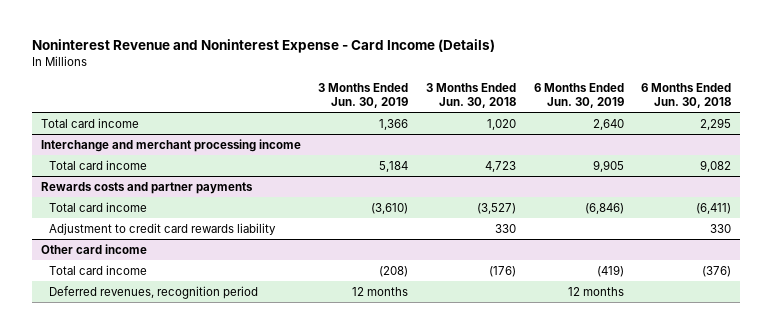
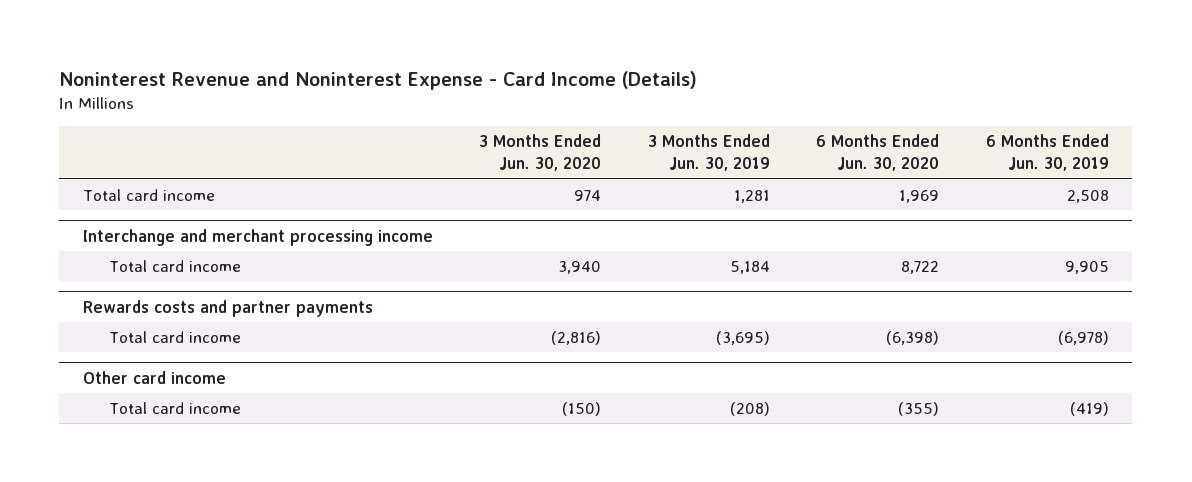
- | 3 Months Ended Jun. 30, 2019 | 3 Months Ended Jun. 30, 2018 | 6 Months Ended Jun. 30, 2019 | 6 Months Ended Jun. 30, 2018
+ | 3 Months Ended Jun. 30, 2020 | 3 Months Ended Jun. 30, 2019 | 6 Months Ended Jun. 30, 2020 | 6 Months Ended Jun. 30, 2019
- Total card income | 1,366 | 1,020 | 2,640 | 2,295
+ Total card income | 974 | 1,281 | 1,969 | 2,508
@ Rewards costs and partner payments
- Total card income | (3,610) | (3,527) | (6,846) | (6,411)
- Adjustment to credit card rewards liability | | 330 | | 330
+ Total card income | (2,816) | (3,695) | (6,398) | (6,978)
@ Other card income
- Deferred revenues, recognition period | 12 months | | 12 months |

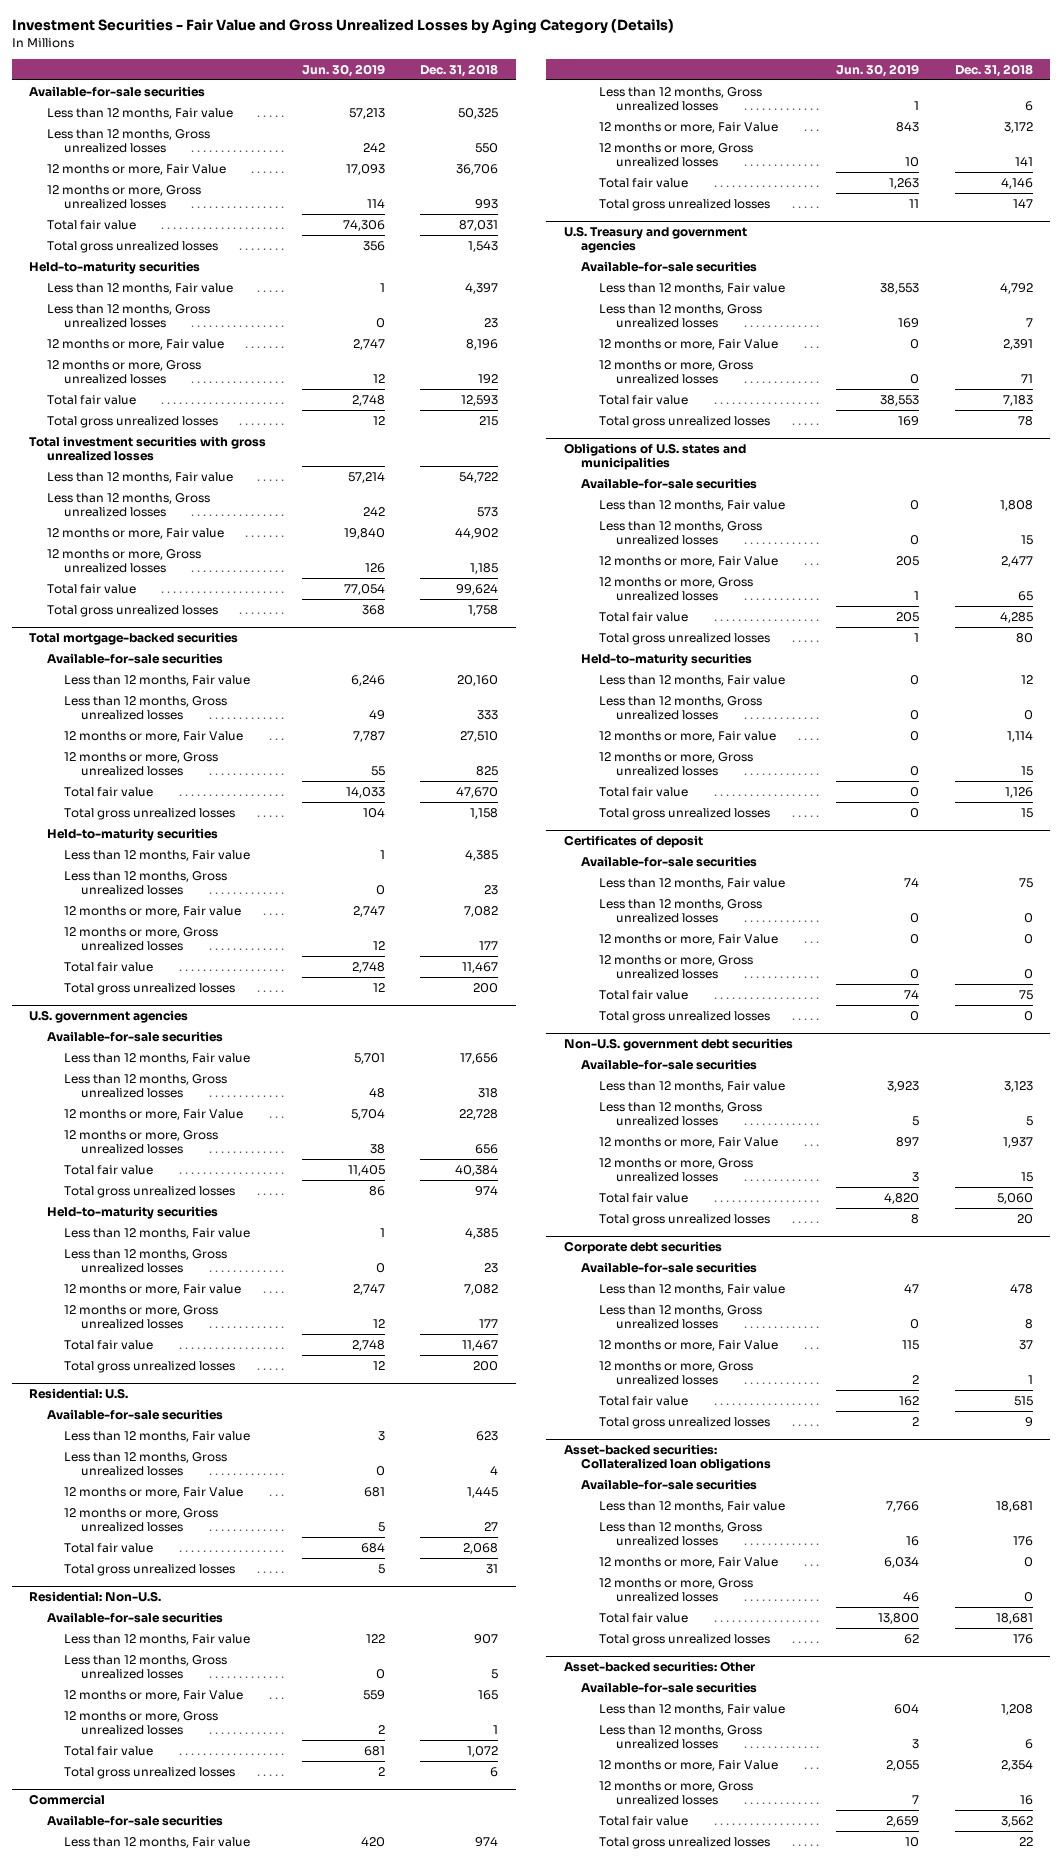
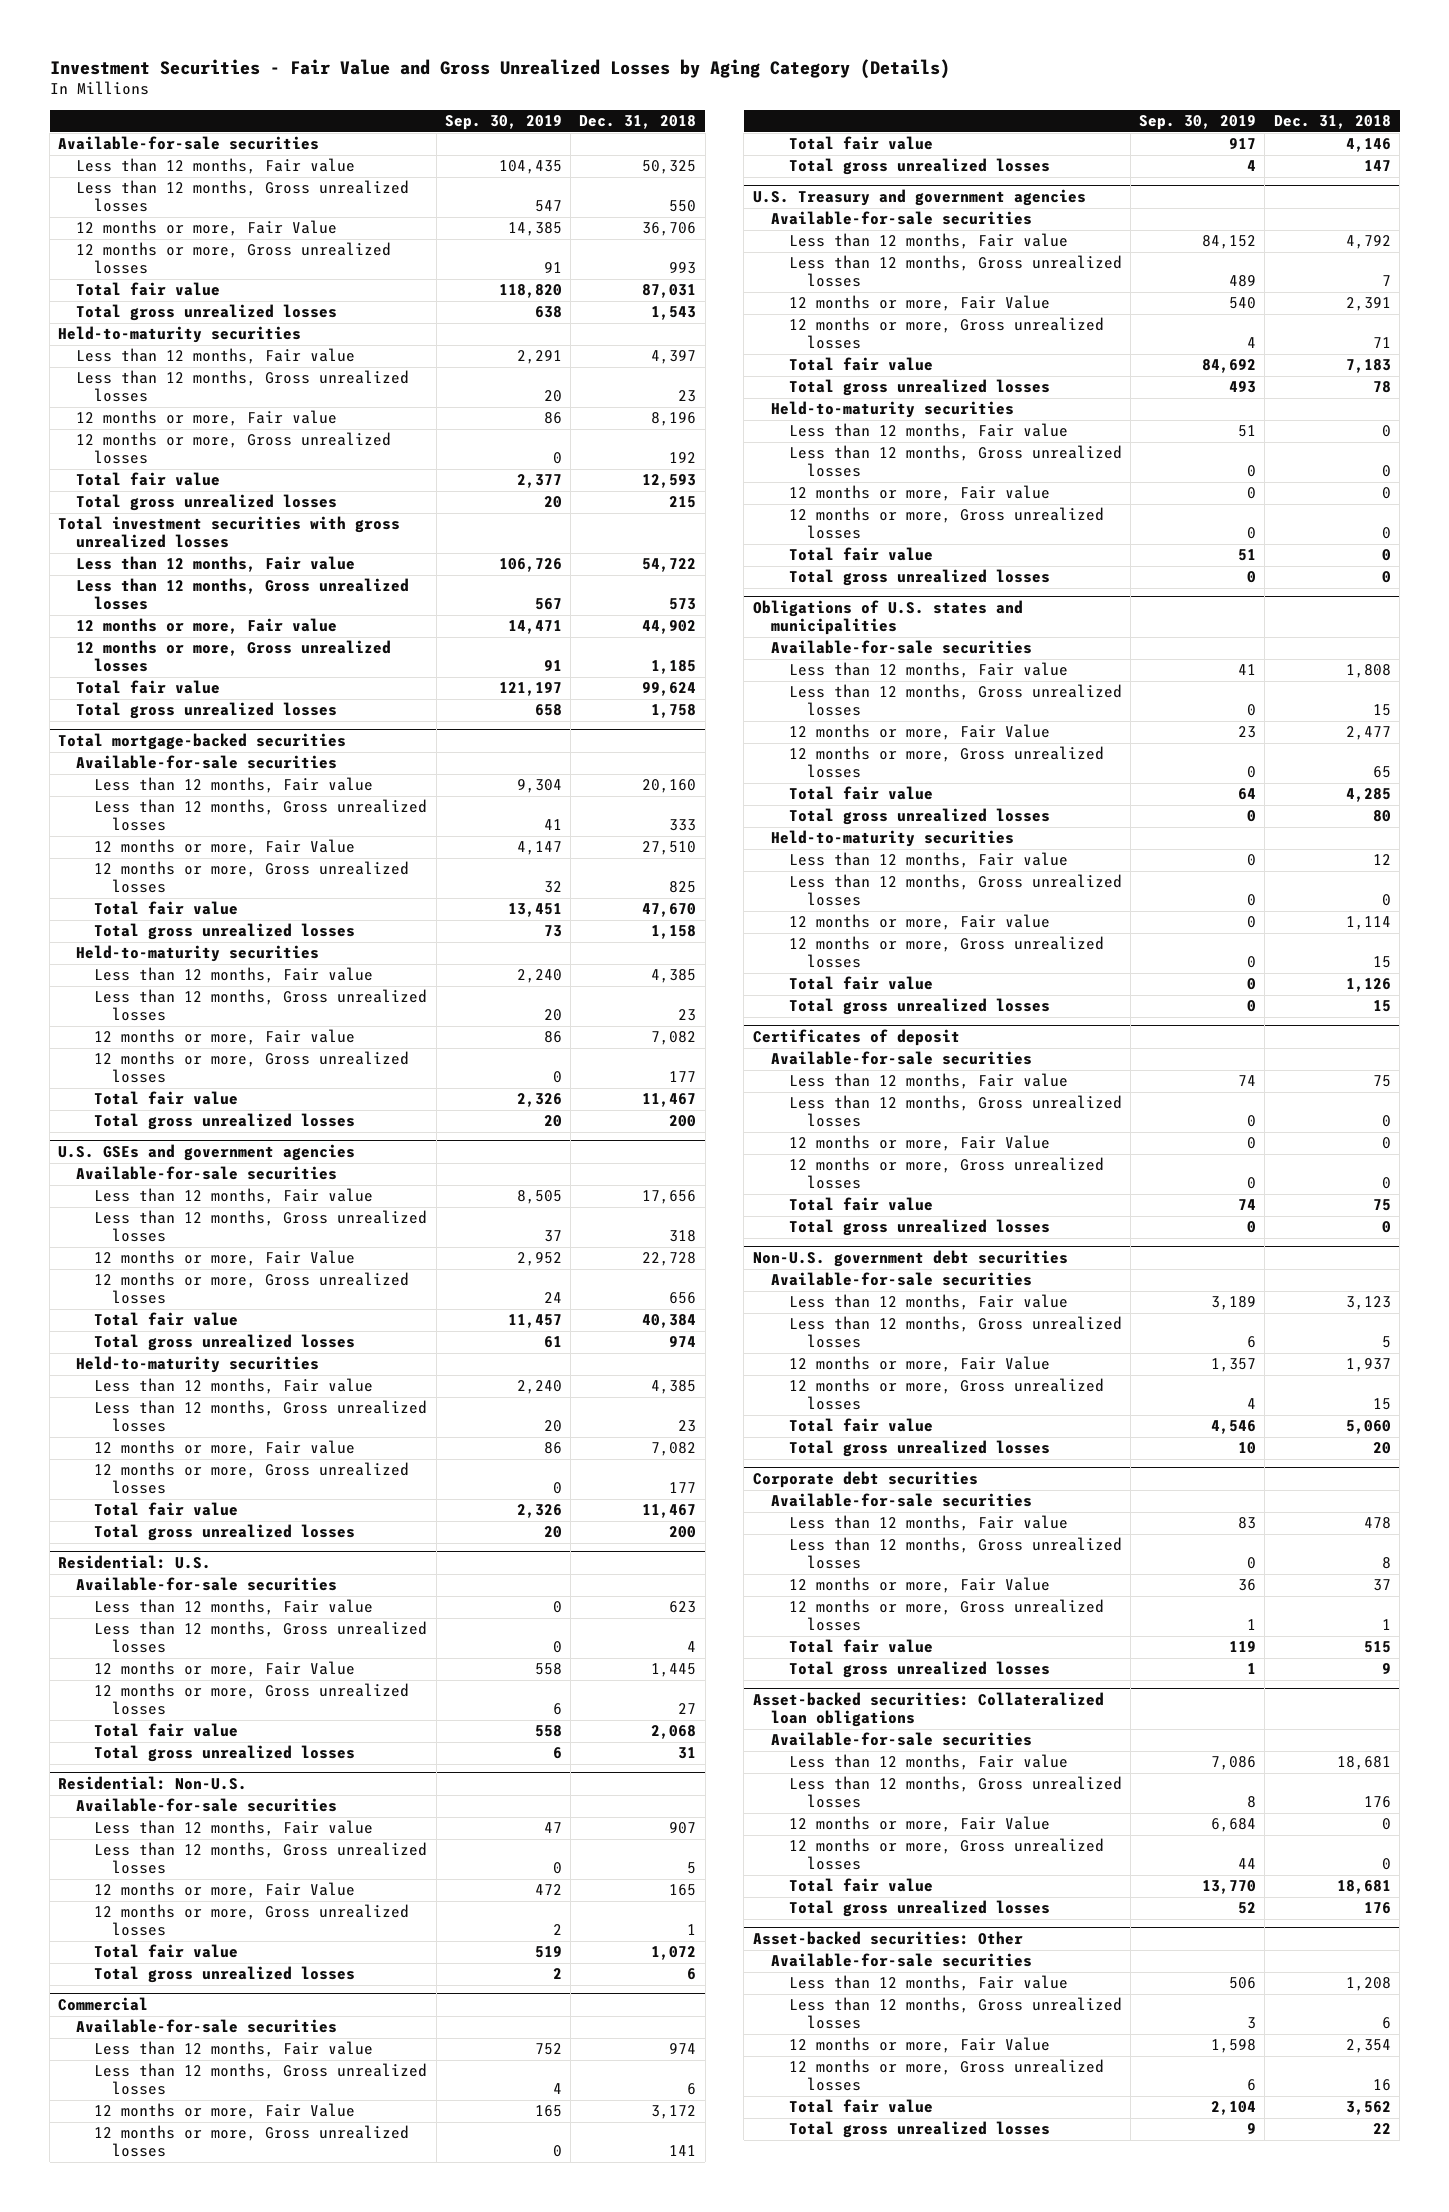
- | Jun. 30, 2019 | Dec. 31, 2018
+ | Sep. 30, 2019 | Dec. 31, 2018
- U.S. government agencies
+ U.S. GSEs and government agencies
@ U.S. Treasury and government agencies
+ Held-to-maturity securities
+ Less than 12 months, Fair value | 51 | 0
+ Less than 12 months, Gross unrealized losses | 0 | 0
+ 12 months or more, Fair value | 0 | 0
+ 12 months or more, Gross unrealized losses | 0 | 0
+ Total fair value | 51 | 0
+ Total gross unrealized losses | 0 | 0

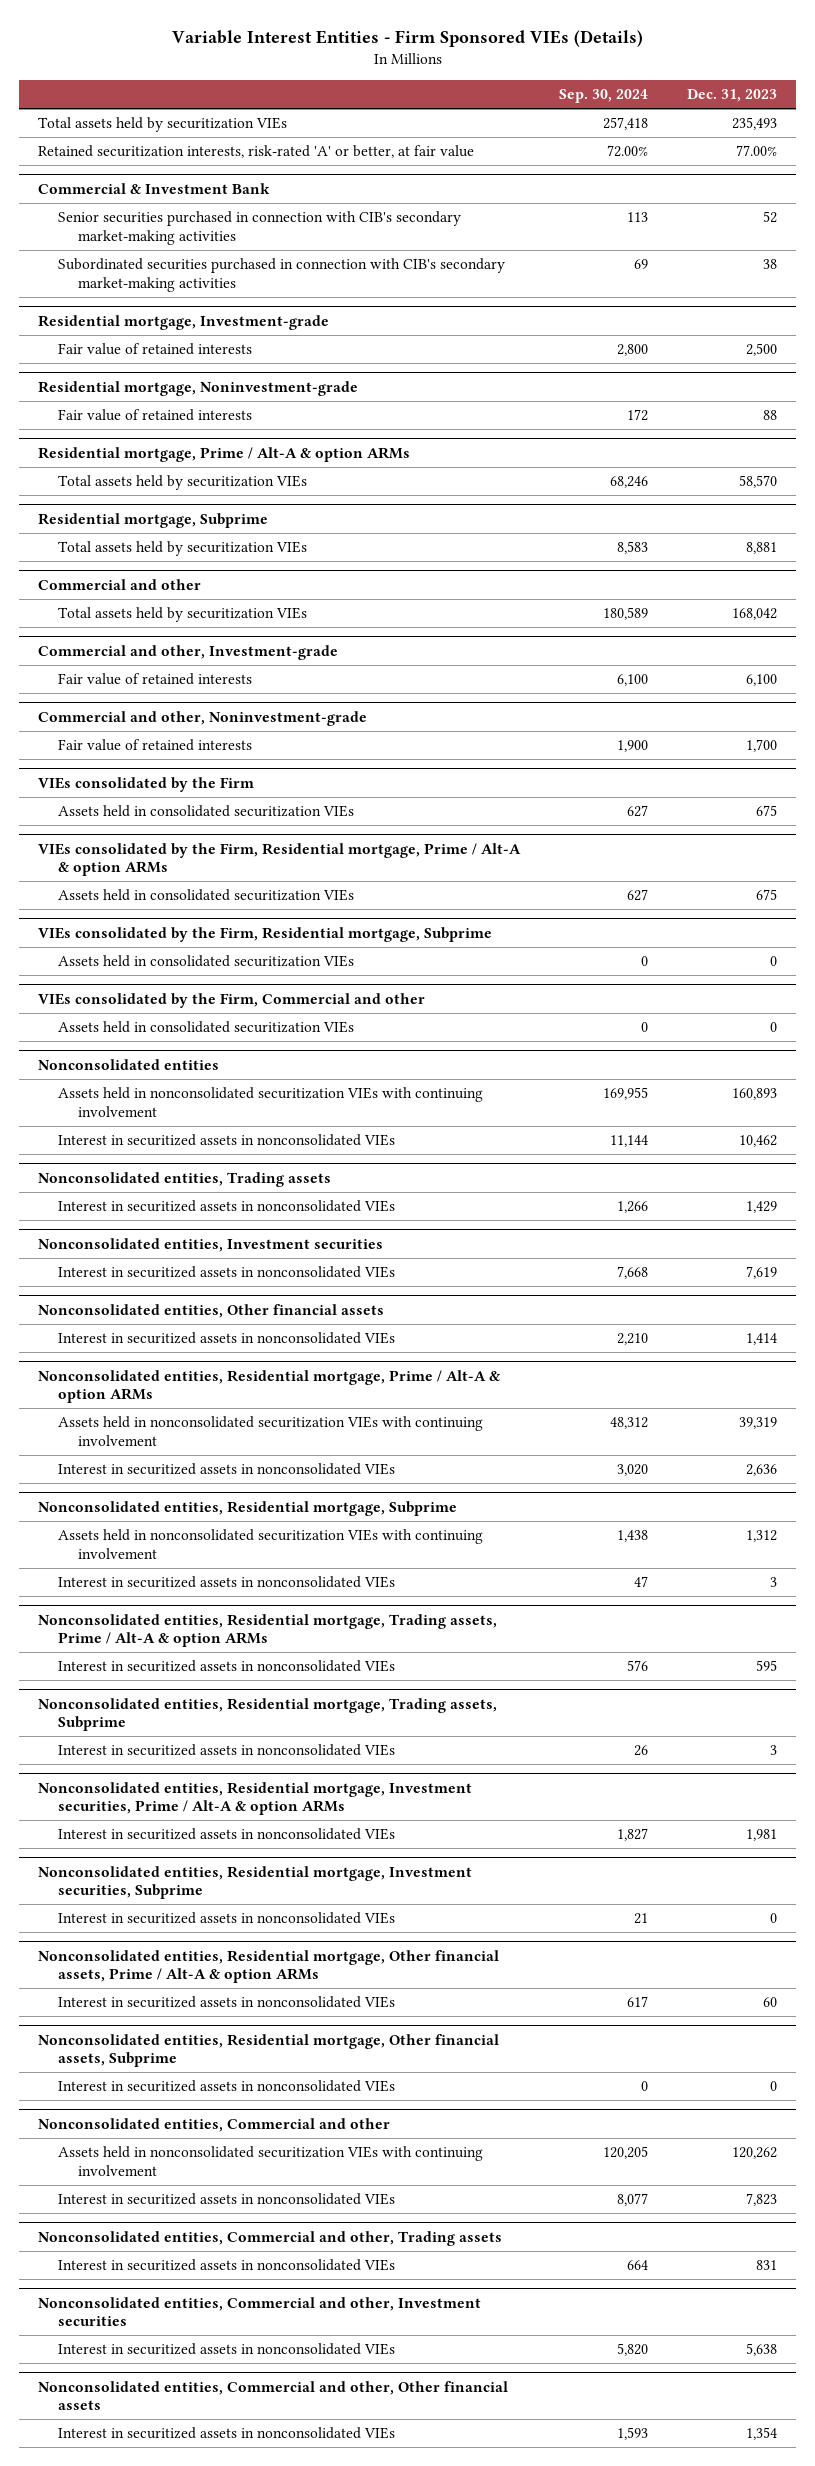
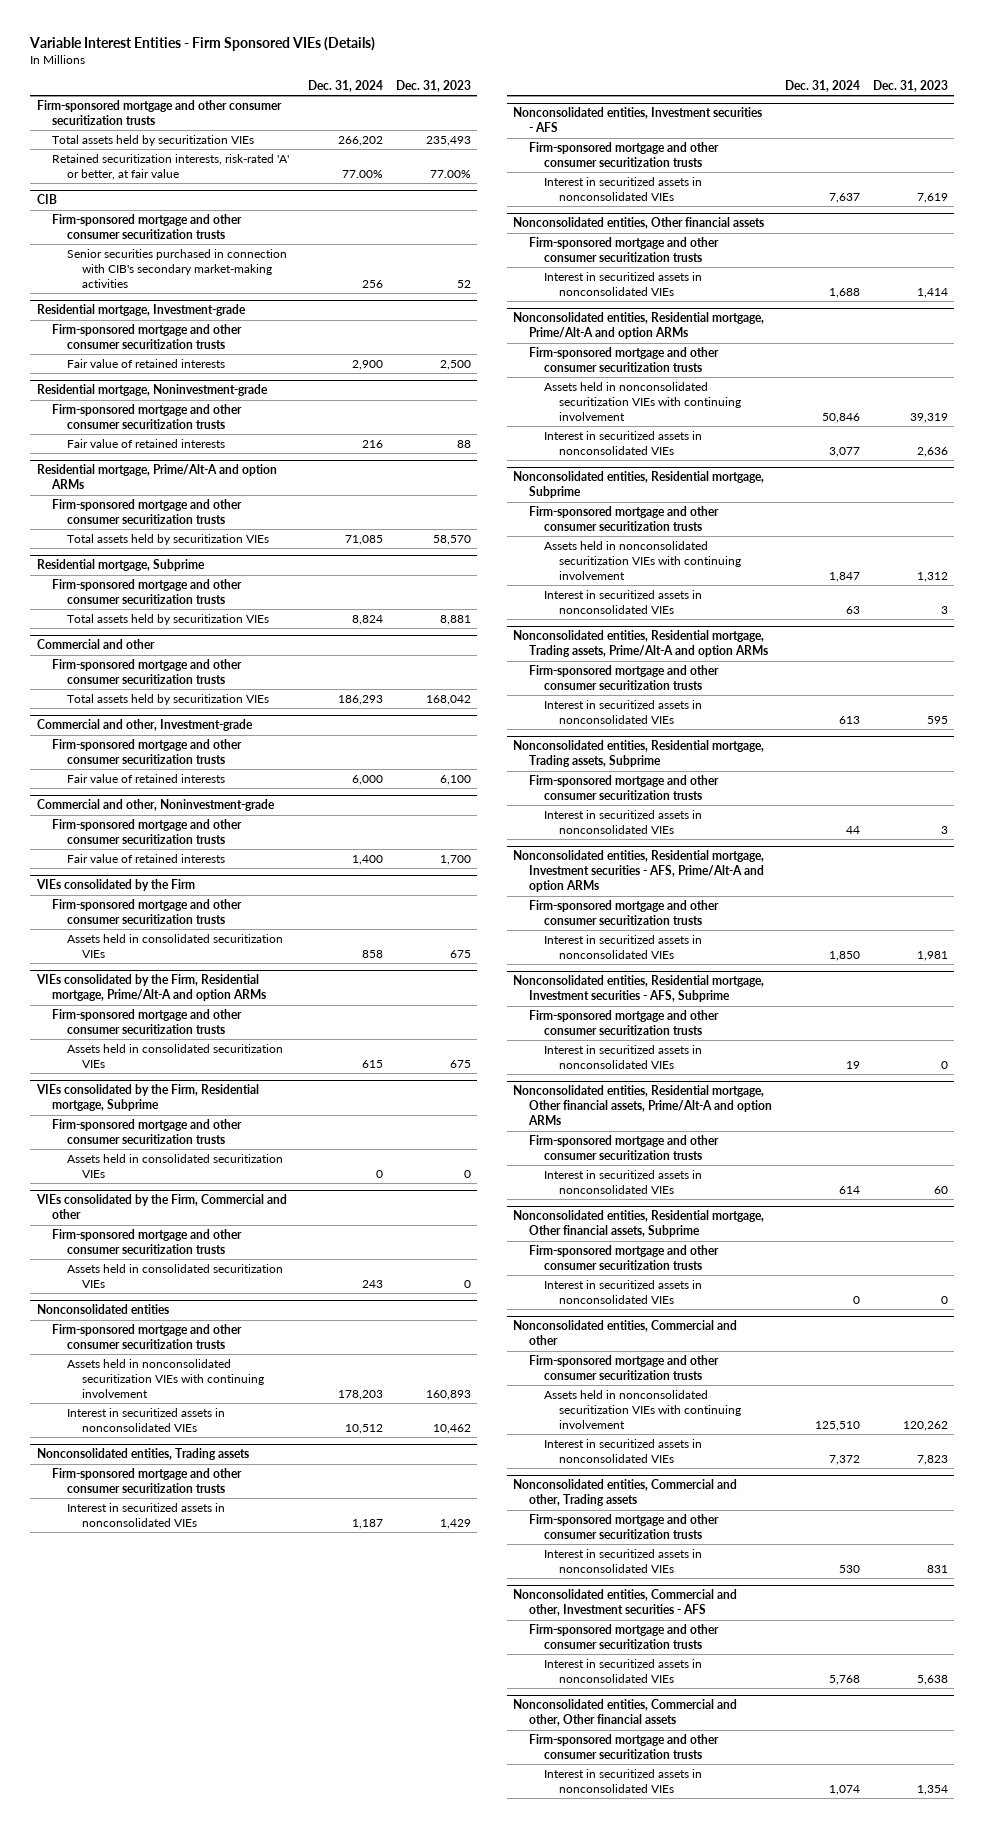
- | Sep. 30, 2024 | Dec. 31, 2023
+ | Dec. 31, 2024 | Dec. 31, 2023
+ Firm-sponsored mortgage and other consumer securitization trusts
- Commercial & Investment Bank
+ CIB
+ Firm-sponsored mortgage and other consumer securitization trusts
- Subordinated securities purchased in connection with CIB's secondary market-making activities | 69 | 38
@ Residential mortgage, Investment-grade
+ Firm-sponsored mortgage and other consumer securitization trusts
@ Residential mortgage, Noninvestment-grade
+ Firm-sponsored mortgage and other consumer securitization trusts
- Residential mortgage, Prime / Alt-A & option ARMs
+ Residential mortgage, Prime/Alt-A and option ARMs
+ Firm-sponsored mortgage and other consumer securitization trusts
@ Residential mortgage, Subprime
+ Firm-sponsored mortgage and other consumer securitization trusts
@ Commercial and other
+ Firm-sponsored mortgage and other consumer securitization trusts
@ Commercial and other, Investment-grade
+ Firm-sponsored mortgage and other consumer securitization trusts
@ Commercial and other, Noninvestment-grade
+ Firm-sponsored mortgage and other consumer securitization trusts
@ VIEs consolidated by the Firm
+ Firm-sponsored mortgage and other consumer securitization trusts
- VIEs consolidated by the Firm, Residential mortgage, Prime / Alt-A & option ARMs
+ VIEs consolidated by the Firm, Residential mortgage, Prime/Alt-A and option ARMs
+ Firm-sponsored mortgage and other consumer securitization trusts
@ VIEs consolidated by the Firm, Residential mortgage, Subprime
+ Firm-sponsored mortgage and other consumer securitization trusts
@ VIEs consolidated by the Firm, Commercial and other
+ Firm-sponsored mortgage and other consumer securitization trusts
@ Nonconsolidated entities
+ Firm-sponsored mortgage and other consumer securitization trusts
@ Nonconsolidated entities, Trading assets
+ Firm-sponsored mortgage and other consumer securitization trusts
- Nonconsolidated entities, Investment securities
+ Nonconsolidated entities, Investment securities - AFS
+ Firm-sponsored mortgage and other consumer securitization trusts
@ Nonconsolidated entities, Other financial assets
+ Firm-sponsored mortgage and other consumer securitization trusts
- Nonconsolidated entities, Residential mortgage, Prime / Alt-A & option ARMs
+ Nonconsolidated entities, Residential mortgage, Prime/Alt-A and option ARMs
+ Firm-sponsored mortgage and other consumer securitization trusts
@ Nonconsolidated entities, Residential mortgage, Subprime
+ Firm-sponsored mortgage and other consumer securitization trusts
- Nonconsolidated entities, Residential mortgage, Trading assets, Prime / Alt-A & option ARMs
+ Nonconsolidated entities, Residential mortgage, Trading assets, Prime/Alt-A and option ARMs
+ Firm-sponsored mortgage and other consumer securitization trusts
@ Nonconsolidated entities, Residential mortgage, Trading assets, Subprime
+ Firm-sponsored mortgage and other consumer securitization trusts
- Nonconsolidated entities, Residential mortgage, Investment securities, Prime / Alt-A & option ARMs
+ Nonconsolidated entities, Residential mortgage, Investment securities - AFS, Prime/Alt-A and option ARMs
+ Firm-sponsored mortgage and other consumer securitization trusts
- Nonconsolidated entities, Residential mortgage, Investment securities, Subprime
+ Nonconsolidated entities, Residential mortgage, Investment securities - AFS, Subprime
+ Firm-sponsored mortgage and other consumer securitization trusts
- Nonconsolidated entities, Residential mortgage, Other financial assets, Prime / Alt-A & option ARMs
+ Nonconsolidated entities, Residential mortgage, Other financial assets, Prime/Alt-A and option ARMs
+ Firm-sponsored mortgage and other consumer securitization trusts
@ Nonconsolidated entities, Residential mortgage, Other financial assets, Subprime
+ Firm-sponsored mortgage and other consumer securitization trusts
@ Nonconsolidated entities, Commercial and other
+ Firm-sponsored mortgage and other consumer securitization trusts
@ Nonconsolidated entities, Commercial and other, Trading assets
+ Firm-sponsored mortgage and other consumer securitization trusts
- Nonconsolidated entities, Commercial and other, Investment securities
+ Nonconsolidated entities, Commercial and other, Investment securities - AFS
+ Firm-sponsored mortgage and other consumer securitization trusts
@ Nonconsolidated entities, Commercial and other, Other financial assets
+ Firm-sponsored mortgage and other consumer securitization trusts

